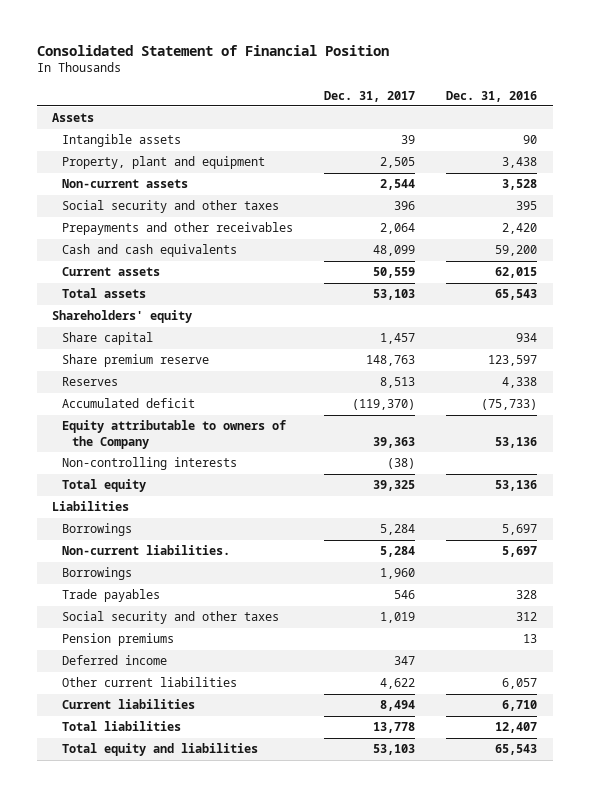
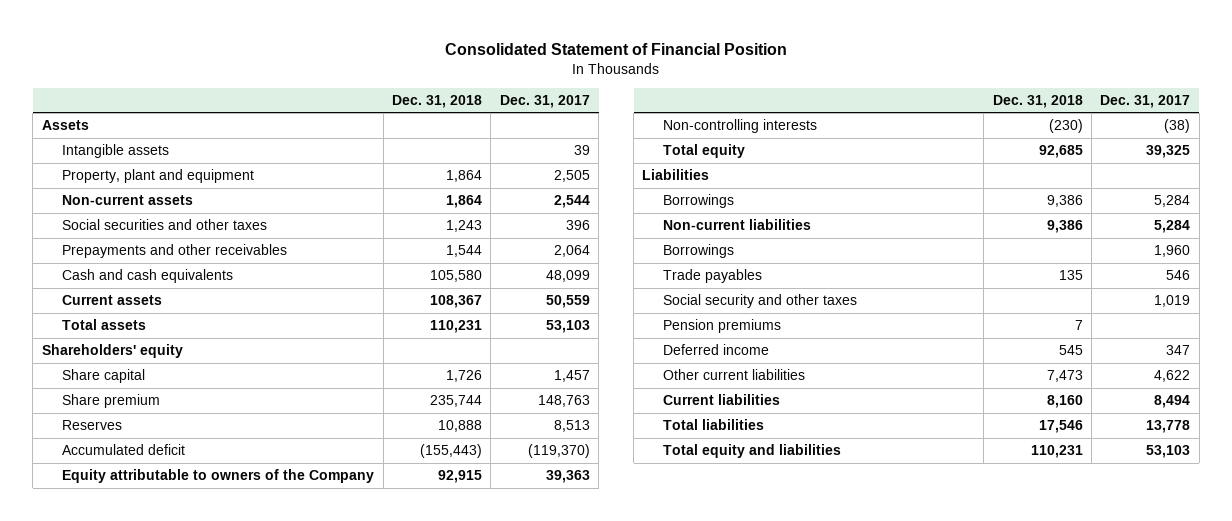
- | Dec. 31, 2017 | Dec. 31, 2016
+ | Dec. 31, 2018 | Dec. 31, 2017
- Social security and other taxes | 396 | 395
+ Social securities and other taxes | 1,243 | 396
- Share premium reserve | 148,763 | 123,597
+ Share premium | 235,744 | 148,763
- Non-current liabilities. | 5,284 | 5,697
+ Non-current liabilities | 9,386 | 5,284

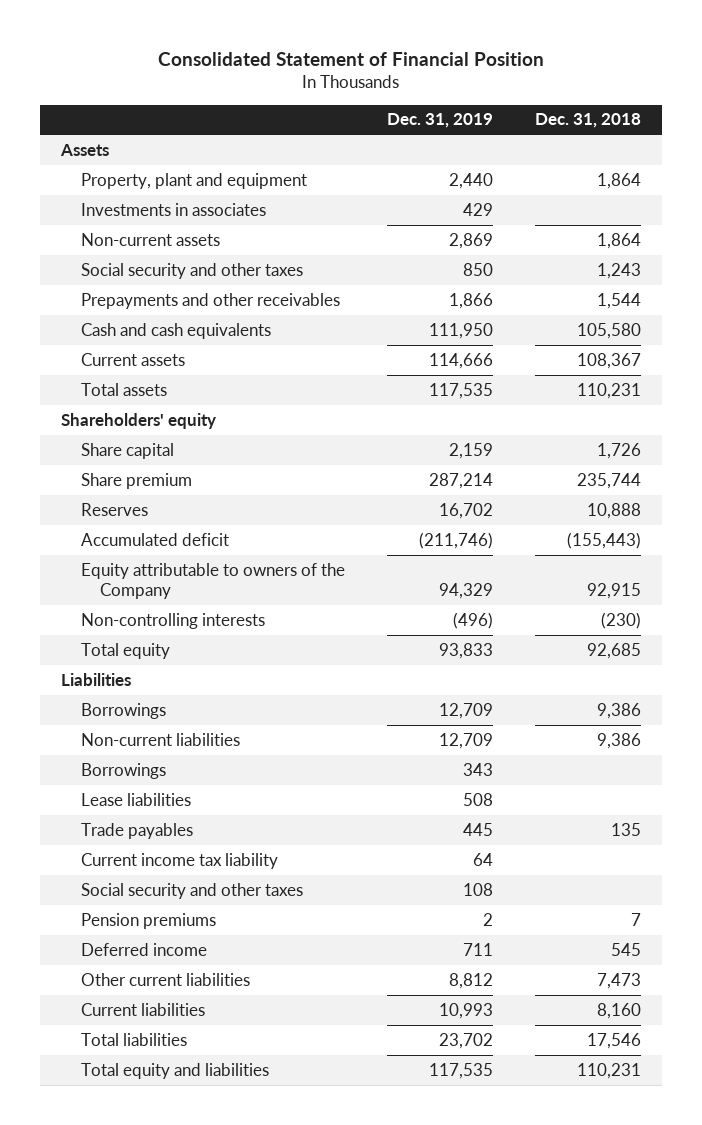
- | Dec. 31, 2018 | Dec. 31, 2017
+ | Dec. 31, 2019 | Dec. 31, 2018
- Intangible assets | | 39
+ Investments in associates | 429 |
- Social securities and other taxes | 1,243 | 396
+ Social security and other taxes | 850 | 1,243
+ Lease liabilities | 508 |
+ Current income tax liability | 64 |

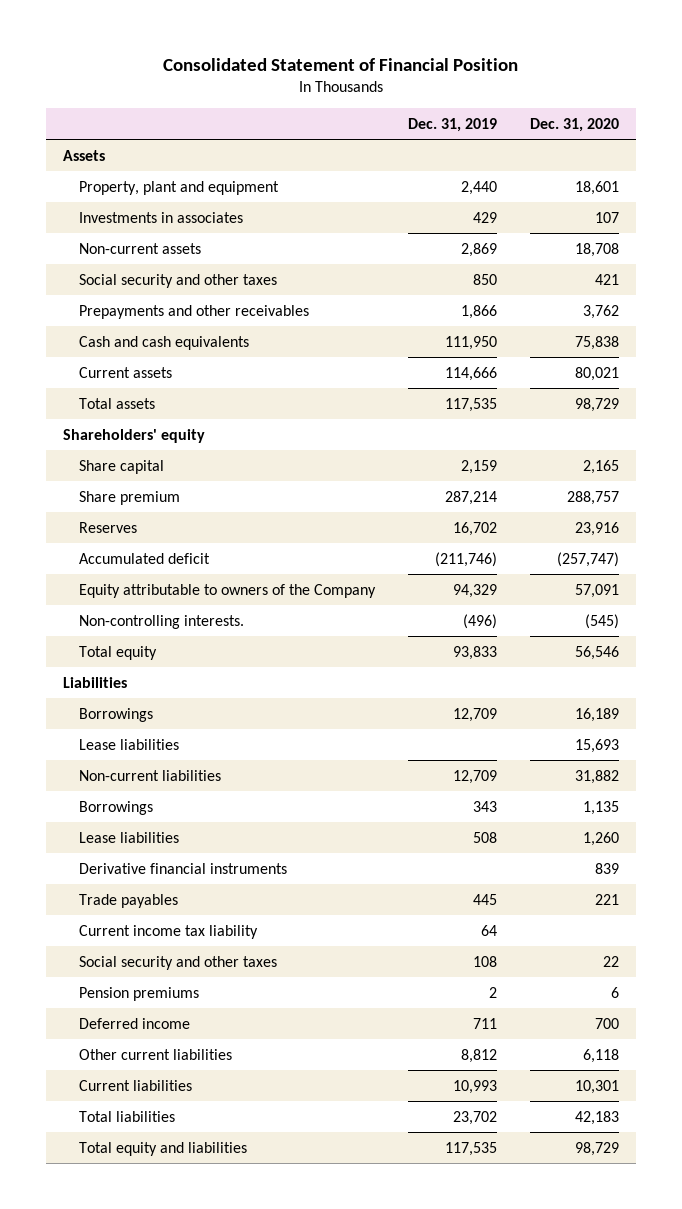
- | Dec. 31, 2019 | Dec. 31, 2018
+ | Dec. 31, 2019 | Dec. 31, 2020
- Non-controlling interests | (496) | (230)
+ Non-controlling interests. | (496) | (545)
+ Lease liabilities | | 15,693
+ Derivative financial instruments | | 839

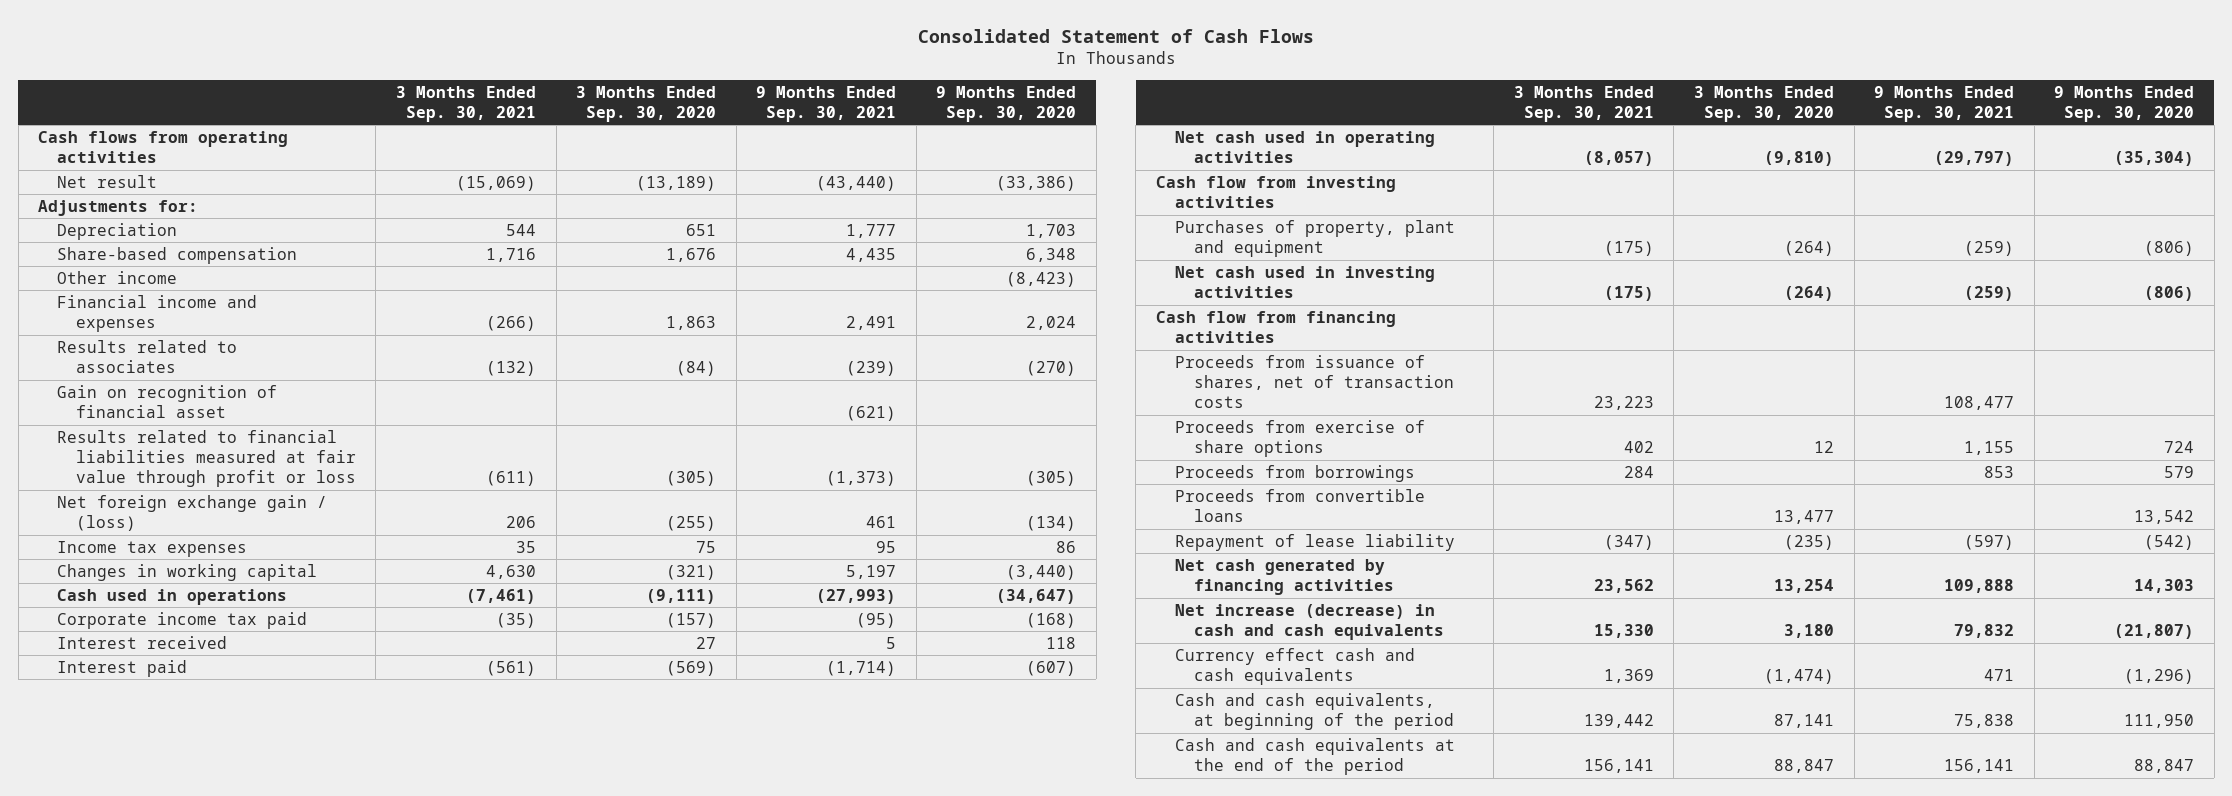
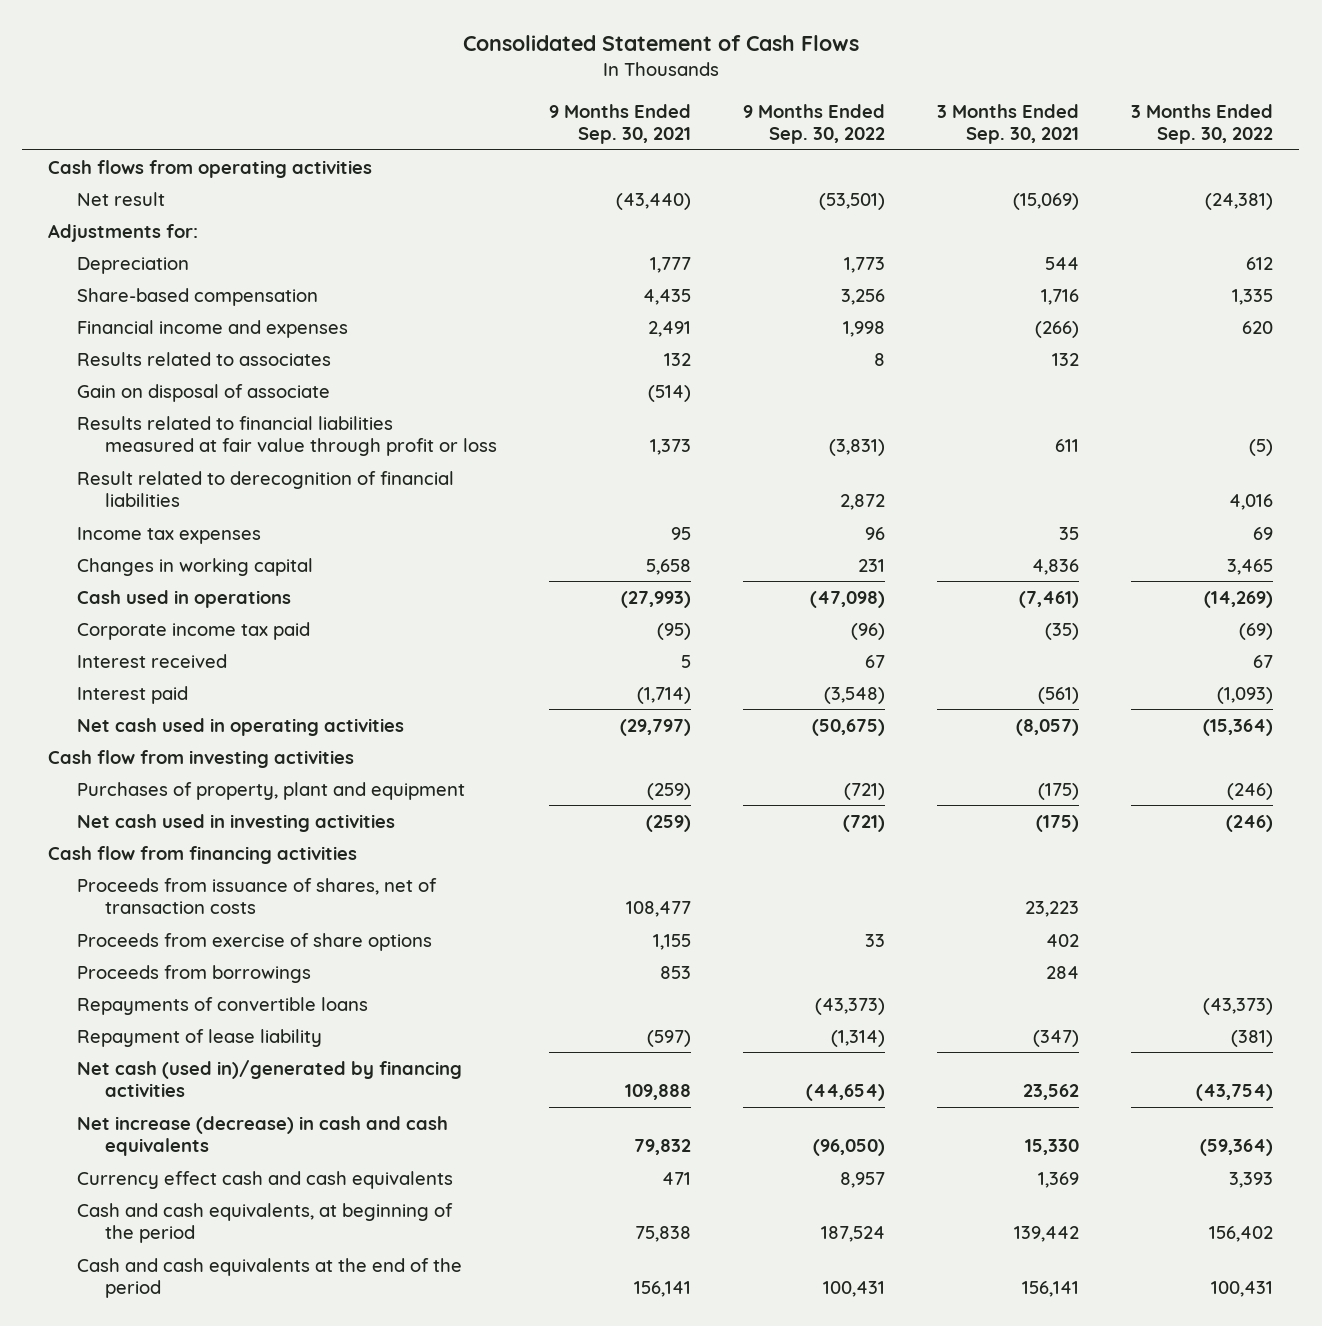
- | 3 Months Ended Sep. 30, 2021 | 3 Months Ended Sep. 30, 2020 | 9 Months Ended Sep. 30, 2021 | 9 Months Ended Sep. 30, 2020
+ | 9 Months Ended Sep. 30, 2021 | 9 Months Ended Sep. 30, 2022 | 3 Months Ended Sep. 30, 2021 | 3 Months Ended Sep. 30, 2022
- Other income | | | | (8,423)
- Results related to associates | (132) | (84) | (239) | (270)
- Gain on recognition of financial asset | | | (621) |
- Results related to financial liabilities measured at fair value through profit or loss | (611) | (305) | (1,373) | (305)
- Net foreign exchange gain / (loss) | 206 | (255) | 461 | (134)
+ Results related to associates | 132 | 8 | 132 |
+ Gain on disposal of associate | (514) | | |
+ Results related to financial liabilities measured at fair value through profit or loss | 1,373 | (3,831) | 611 | (5)
+ Result related to derecognition of financial liabilities | | 2,872 | | 4,016
- Changes in working capital | 4,630 | (321) | 5,197 | (3,440)
+ Changes in working capital | 5,658 | 231 | 4,836 | 3,465
- Proceeds from convertible loans | | 13,477 | | 13,542
+ Repayments of convertible loans | | (43,373) | | (43,373)
- Net cash generated by financing activities | 23,562 | 13,254 | 109,888 | 14,303
+ Net cash (used in)/generated by financing activities | 109,888 | (44,654) | 23,562 | (43,754)

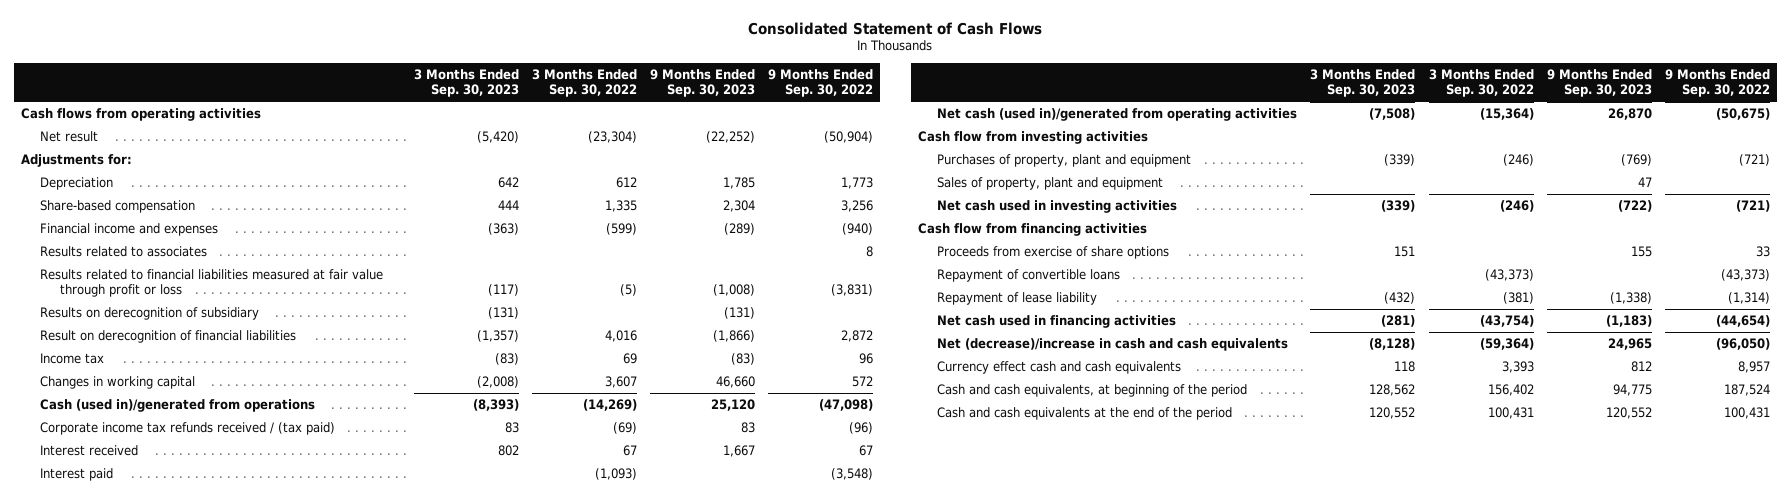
- | 9 Months Ended Sep. 30, 2021 | 9 Months Ended Sep. 30, 2022 | 3 Months Ended Sep. 30, 2021 | 3 Months Ended Sep. 30, 2022
+ | 3 Months Ended Sep. 30, 2023 | 3 Months Ended Sep. 30, 2022 | 9 Months Ended Sep. 30, 2023 | 9 Months Ended Sep. 30, 2022
- Net result | (43,440) | (53,501) | (15,069) | (24,381)
+ Net result | (5,420) | (23,304) | (22,252) | (50,904)
- Financial income and expenses | 2,491 | 1,998 | (266) | 620
+ Financial income and expenses | (363) | (599) | (289) | (940)
- Gain on disposal of associate | (514) | | |
- Result related to derecognition of financial liabilities | | 2,872 | | 4,016
- Income tax expenses | 95 | 96 | 35 | 69
- Changes in working capital | 5,658 | 231 | 4,836 | 3,465
- Cash used in operations | (27,993) | (47,098) | (7,461) | (14,269)
- Corporate income tax paid | (95) | (96) | (35) | (69)
+ Results on derecognition of subsidiary | (131) | | (131) |
+ Result on derecognition of financial liabilities | (1,357) | 4,016 | (1,866) | 2,872
+ Income tax | (83) | 69 | (83) | 96
+ Changes in working capital | (2,008) | 3,607 | 46,660 | 572
+ Cash (used in)/generated from operations | (8,393) | (14,269) | 25,120 | (47,098)
+ Corporate income tax refunds received / (tax paid) | 83 | (69) | 83 | (96)
- Net cash used in operating activities | (29,797) | (50,675) | (8,057) | (15,364)
+ Net cash (used in)/generated from operating activities | (7,508) | (15,364) | 26,870 | (50,675)
+ Sales of property, plant and equipment | | | 47 |
- Proceeds from issuance of shares, net of transaction costs | 108,477 | | 23,223 |
- Proceeds from borrowings | 853 | | 284 |
- Repayments of convertible loans | | (43,373) | | (43,373)
+ Repayment of convertible loans | | (43,373) | | (43,373)
- Net cash (used in)/generated by financing activities | 109,888 | (44,654) | 23,562 | (43,754)
- Net increase (decrease) in cash and cash equivalents | 79,832 | (96,050) | 15,330 | (59,364)
+ Net cash used in financing activities | (281) | (43,754) | (1,183) | (44,654)
+ Net (decrease)/increase in cash and cash equivalents | (8,128) | (59,364) | 24,965 | (96,050)

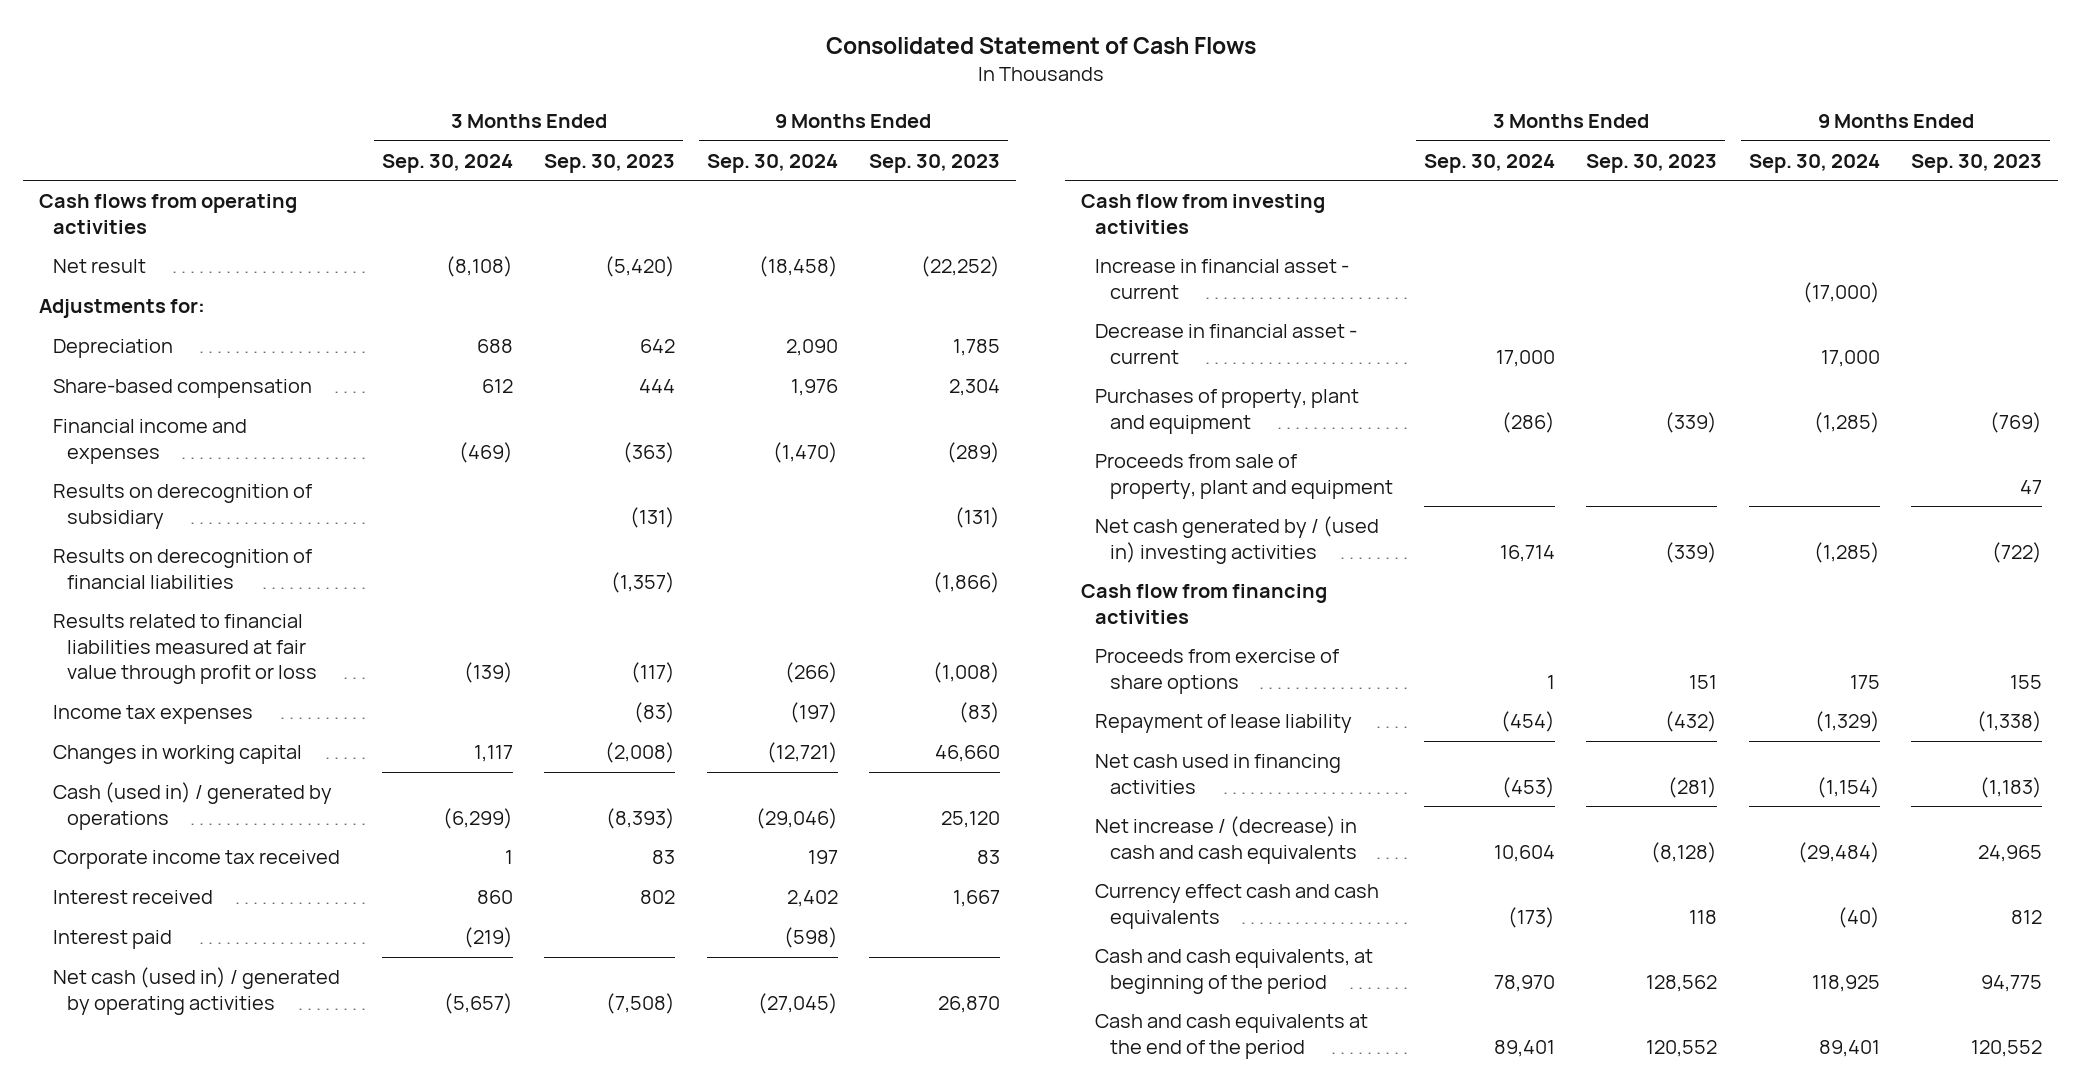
- | 3 Months Ended Sep. 30, 2023 | 3 Months Ended Sep. 30, 2022 | 9 Months Ended Sep. 30, 2023 | 9 Months Ended Sep. 30, 2022
+ | 3 Months Ended Sep. 30, 2024 | 3 Months Ended Sep. 30, 2023 | 9 Months Ended Sep. 30, 2024 | 9 Months Ended Sep. 30, 2023
- Results related to associates | | | | 8
- Result on derecognition of financial liabilities | (1,357) | 4,016 | (1,866) | 2,872
- Income tax | (83) | 69 | (83) | 96
+ Results on derecognition of financial liabilities | | (1,357) | | (1,866)
moved down: Results related to financial liabilities measured at fair value through profit or loss | (139) | (117) | (266) | (1,008)
+ Income tax expenses | | (83) | (197) | (83)
- Cash (used in)/generated from operations | (8,393) | (14,269) | 25,120 | (47,098)
- Corporate income tax refunds received / (tax paid) | 83 | (69) | 83 | (96)
+ Cash (used in) / generated by operations | (6,299) | (8,393) | (29,046) | 25,120
+ Corporate income tax received | 1 | 83 | 197 | 83
- Net cash (used in)/generated from operating activities | (7,508) | (15,364) | 26,870 | (50,675)
+ Net cash (used in) / generated by operating activities | (5,657) | (7,508) | (27,045) | 26,870
+ Increase in financial asset - current | | | (17,000) |
+ Decrease in financial asset - current | 17,000 | | 17,000 |
- Sales of property, plant and equipment | | | 47 |
- Net cash used in investing activities | (339) | (246) | (722) | (721)
+ Proceeds from sale of property, plant and equipment | | | | 47
+ Net cash generated by / (used in) investing activities | 16,714 | (339) | (1,285) | (722)
- Repayment of convertible loans | | (43,373) | | (43,373)
- Net (decrease)/increase in cash and cash equivalents | (8,128) | (59,364) | 24,965 | (96,050)
+ Net increase / (decrease) in cash and cash equivalents | 10,604 | (8,128) | (29,484) | 24,965

